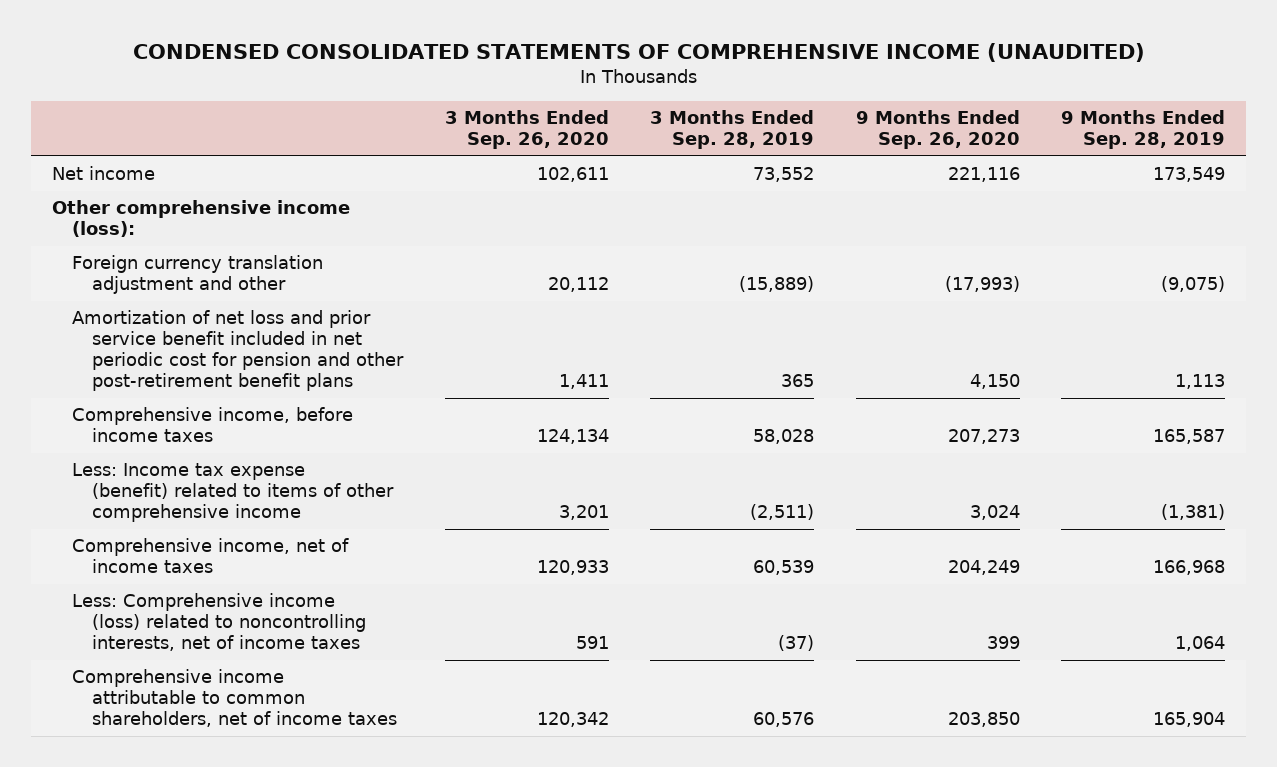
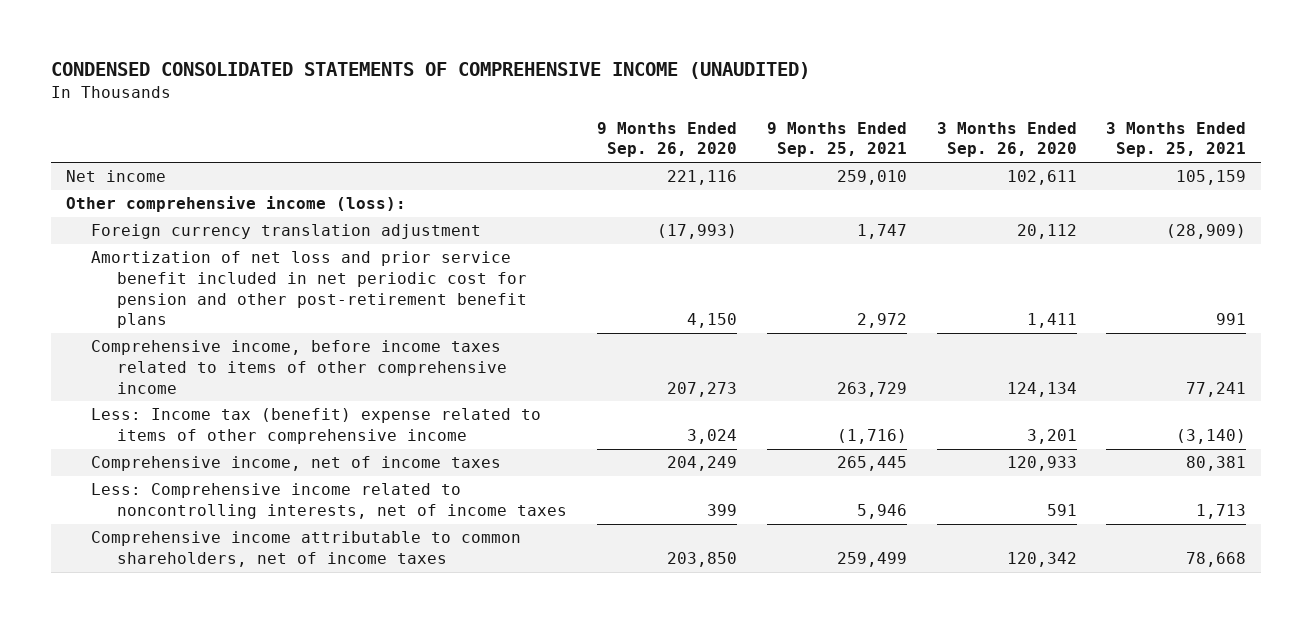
- | 3 Months Ended Sep. 26, 2020 | 3 Months Ended Sep. 28, 2019 | 9 Months Ended Sep. 26, 2020 | 9 Months Ended Sep. 28, 2019
+ | 9 Months Ended Sep. 26, 2020 | 9 Months Ended Sep. 25, 2021 | 3 Months Ended Sep. 26, 2020 | 3 Months Ended Sep. 25, 2021
- Foreign currency translation adjustment and other | 20,112 | (15,889) | (17,993) | (9,075)
+ Foreign currency translation adjustment | (17,993) | 1,747 | 20,112 | (28,909)
- Comprehensive income, before income taxes | 124,134 | 58,028 | 207,273 | 165,587
- Less: Income tax expense (benefit) related to items of other comprehensive income | 3,201 | (2,511) | 3,024 | (1,381)
+ Comprehensive income, before income taxes related to items of other comprehensive income | 207,273 | 263,729 | 124,134 | 77,241
+ Less: Income tax (benefit) expense related to items of other comprehensive income | 3,024 | (1,716) | 3,201 | (3,140)
- Less: Comprehensive income (loss) related to noncontrolling interests, net of income taxes | 591 | (37) | 399 | 1,064
+ Less: Comprehensive income related to noncontrolling interests, net of income taxes | 399 | 5,946 | 591 | 1,713

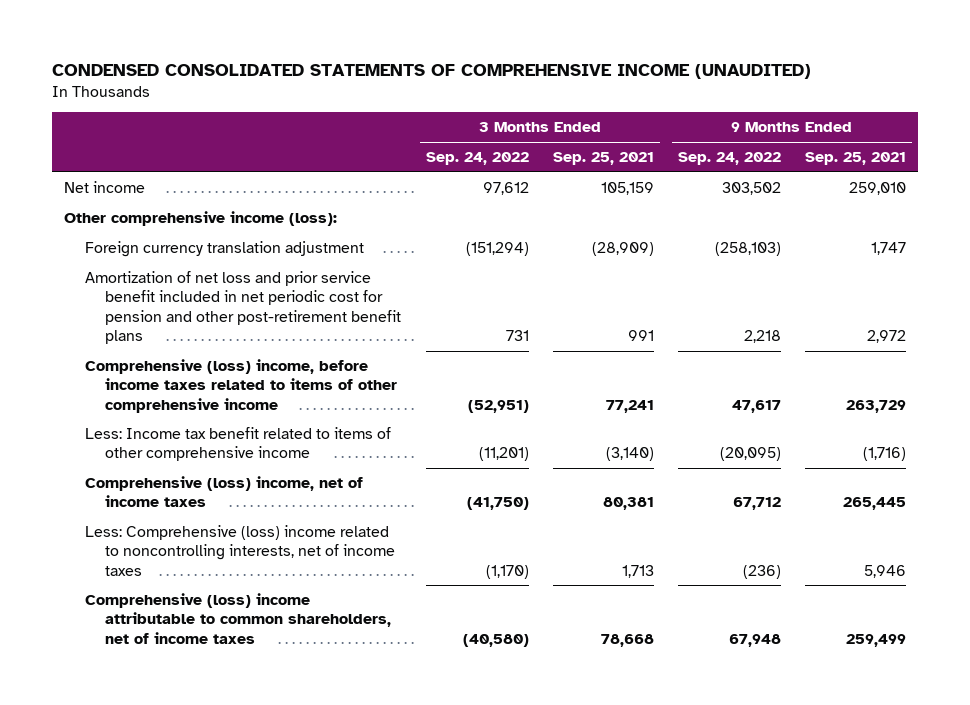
- | 9 Months Ended Sep. 26, 2020 | 9 Months Ended Sep. 25, 2021 | 3 Months Ended Sep. 26, 2020 | 3 Months Ended Sep. 25, 2021
+ | 3 Months Ended Sep. 24, 2022 | 3 Months Ended Sep. 25, 2021 | 9 Months Ended Sep. 24, 2022 | 9 Months Ended Sep. 25, 2021
- Comprehensive income, before income taxes related to items of other comprehensive income | 207,273 | 263,729 | 124,134 | 77,241
- Less: Income tax (benefit) expense related to items of other comprehensive income | 3,024 | (1,716) | 3,201 | (3,140)
- Comprehensive income, net of income taxes | 204,249 | 265,445 | 120,933 | 80,381
- Less: Comprehensive income related to noncontrolling interests, net of income taxes | 399 | 5,946 | 591 | 1,713
- Comprehensive income attributable to common shareholders, net of income taxes | 203,850 | 259,499 | 120,342 | 78,668
+ Comprehensive (loss) income, before income taxes related to items of other comprehensive income | (52,951) | 77,241 | 47,617 | 263,729
+ Less: Income tax benefit related to items of other comprehensive income | (11,201) | (3,140) | (20,095) | (1,716)
+ Comprehensive (loss) income, net of income taxes | (41,750) | 80,381 | 67,712 | 265,445
+ Less: Comprehensive (loss) income related to noncontrolling interests, net of income taxes | (1,170) | 1,713 | (236) | 5,946
+ Comprehensive (loss) income attributable to common shareholders, net of income taxes | (40,580) | 78,668 | 67,948 | 259,499

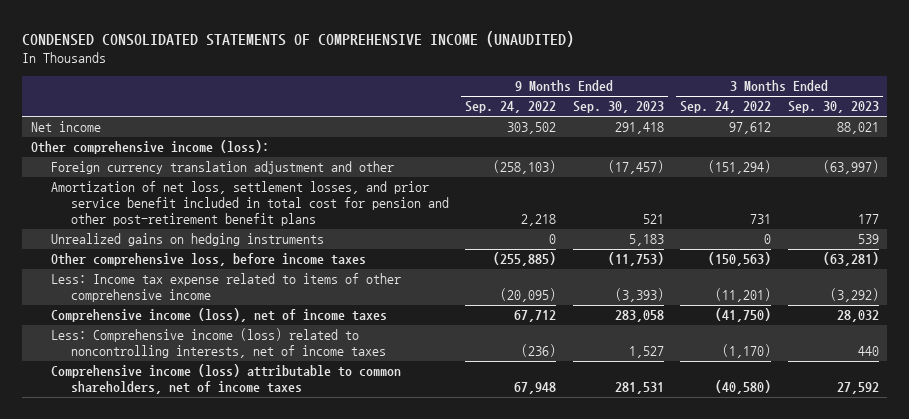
- | 3 Months Ended Sep. 24, 2022 | 3 Months Ended Sep. 25, 2021 | 9 Months Ended Sep. 24, 2022 | 9 Months Ended Sep. 25, 2021
+ | 9 Months Ended Sep. 24, 2022 | 9 Months Ended Sep. 30, 2023 | 3 Months Ended Sep. 24, 2022 | 3 Months Ended Sep. 30, 2023
- Foreign currency translation adjustment | (151,294) | (28,909) | (258,103) | 1,747
- Amortization of net loss and prior service benefit included in net periodic cost for pension and other post-retirement benefit plans | 731 | 991 | 2,218 | 2,972
- Comprehensive (loss) income, before income taxes related to items of other comprehensive income | (52,951) | 77,241 | 47,617 | 263,729
- Less: Income tax benefit related to items of other comprehensive income | (11,201) | (3,140) | (20,095) | (1,716)
- Comprehensive (loss) income, net of income taxes | (41,750) | 80,381 | 67,712 | 265,445
- Less: Comprehensive (loss) income related to noncontrolling interests, net of income taxes | (1,170) | 1,713 | (236) | 5,946
- Comprehensive (loss) income attributable to common shareholders, net of income taxes | (40,580) | 78,668 | 67,948 | 259,499
+ Foreign currency translation adjustment and other | (258,103) | (17,457) | (151,294) | (63,997)
+ Amortization of net loss, settlement losses, and prior service benefit included in total cost for pension and other post-retirement benefit plans | 2,218 | 521 | 731 | 177
+ Unrealized gains on hedging instruments | 0 | 5,183 | 0 | 539
+ Other comprehensive loss, before income taxes | (255,885) | (11,753) | (150,563) | (63,281)
+ Less: Income tax expense related to items of other comprehensive income | (20,095) | (3,393) | (11,201) | (3,292)
+ Comprehensive income (loss), net of income taxes | 67,712 | 283,058 | (41,750) | 28,032
+ Less: Comprehensive income (loss) related to noncontrolling interests, net of income taxes | (236) | 1,527 | (1,170) | 440
+ Comprehensive income (loss) attributable to common shareholders, net of income taxes | 67,948 | 281,531 | (40,580) | 27,592

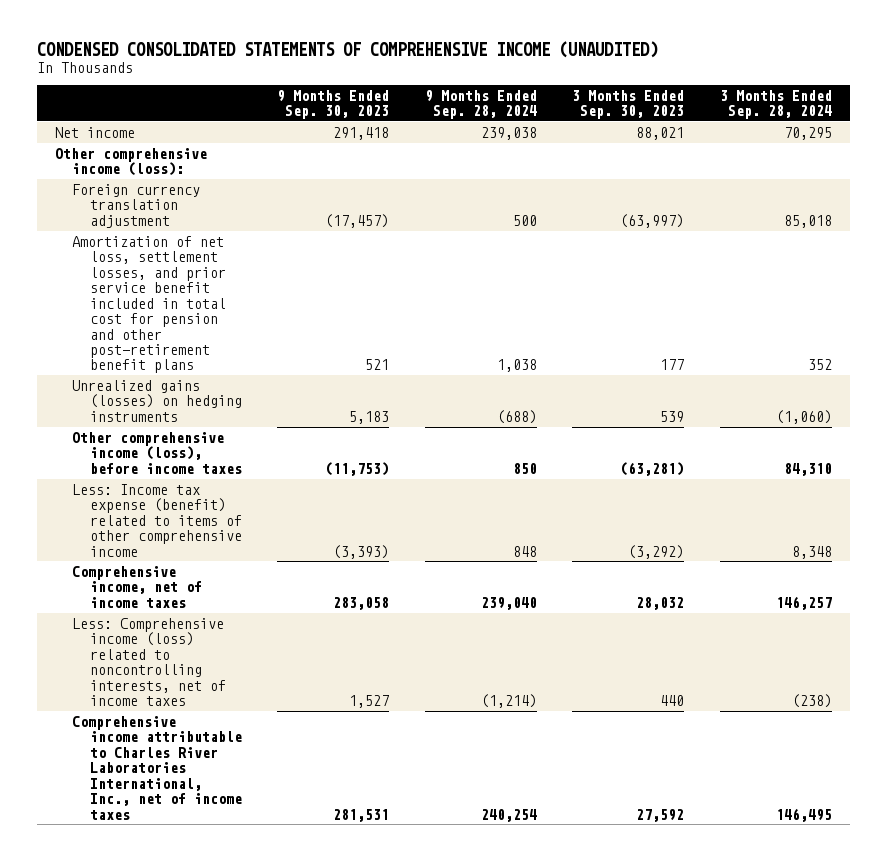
- | 9 Months Ended Sep. 24, 2022 | 9 Months Ended Sep. 30, 2023 | 3 Months Ended Sep. 24, 2022 | 3 Months Ended Sep. 30, 2023
+ | 9 Months Ended Sep. 30, 2023 | 9 Months Ended Sep. 28, 2024 | 3 Months Ended Sep. 30, 2023 | 3 Months Ended Sep. 28, 2024
- Foreign currency translation adjustment and other | (258,103) | (17,457) | (151,294) | (63,997)
+ Foreign currency translation adjustment | (17,457) | 500 | (63,997) | 85,018
- Unrealized gains on hedging instruments | 0 | 5,183 | 0 | 539
- Other comprehensive loss, before income taxes | (255,885) | (11,753) | (150,563) | (63,281)
- Less: Income tax expense related to items of other comprehensive income | (20,095) | (3,393) | (11,201) | (3,292)
- Comprehensive income (loss), net of income taxes | 67,712 | 283,058 | (41,750) | 28,032
+ Unrealized gains (losses) on hedging instruments | 5,183 | (688) | 539 | (1,060)
+ Other comprehensive income (loss), before income taxes | (11,753) | 850 | (63,281) | 84,310
+ Less: Income tax expense (benefit) related to items of other comprehensive income | (3,393) | 848 | (3,292) | 8,348
+ Comprehensive income, net of income taxes | 283,058 | 239,040 | 28,032 | 146,257
- Comprehensive income (loss) attributable to common shareholders, net of income taxes | 67,948 | 281,531 | (40,580) | 27,592
+ Comprehensive income attributable to Charles River Laboratories International, Inc., net of income taxes | 281,531 | 240,254 | 27,592 | 146,495

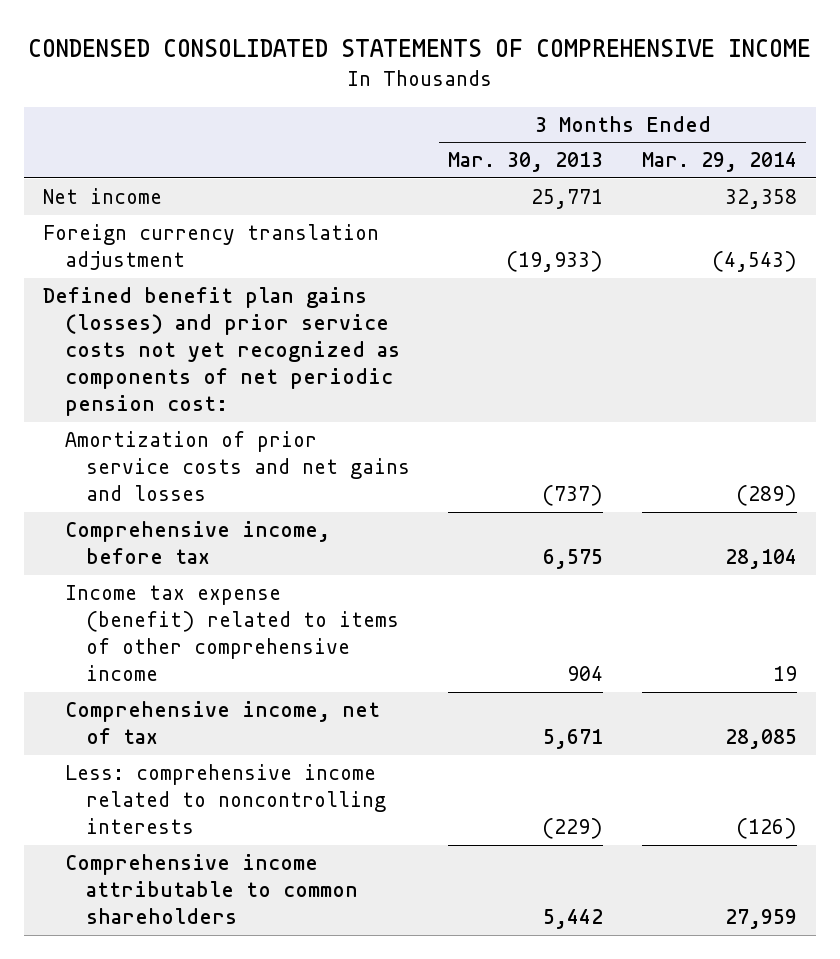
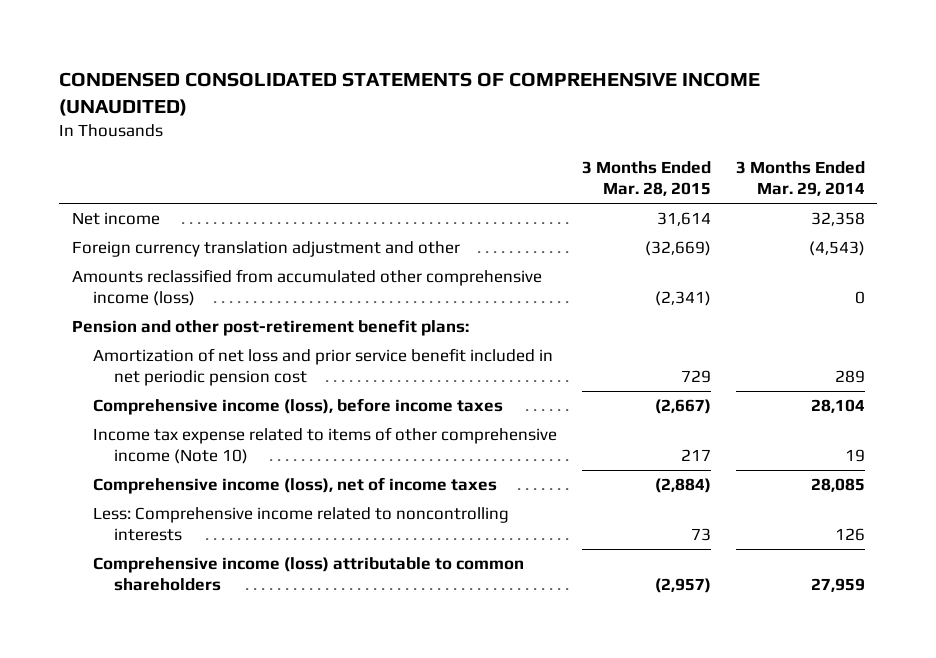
- CONDENSED CONSOLIDATED STATEMENTS OF COMPREHENSIVE INCOME
+ CONDENSED CONSOLIDATED STATEMENTS OF COMPREHENSIVE INCOME (UNAUDITED)
- | 3 Months Ended Mar. 30, 2013 | 3 Months Ended Mar. 29, 2014
+ | 3 Months Ended Mar. 28, 2015 | 3 Months Ended Mar. 29, 2014
- Foreign currency translation adjustment | (19,933) | (4,543)
- Defined benefit plan gains (losses) and prior service costs not yet recognized as components of net periodic pension cost:
- Amortization of prior service costs and net gains and losses | (737) | (289)
- Comprehensive income, before tax | 6,575 | 28,104
- Income tax expense (benefit) related to items of other comprehensive income | 904 | 19
- Comprehensive income, net of tax | 5,671 | 28,085
- Less: comprehensive income related to noncontrolling interests | (229) | (126)
- Comprehensive income attributable to common shareholders | 5,442 | 27,959
+ Foreign currency translation adjustment and other | (32,669) | (4,543)
+ Amounts reclassified from accumulated other comprehensive income (loss) | (2,341) | 0
+ Pension and other post-retirement benefit plans:
+ Amortization of net loss and prior service benefit included in net periodic pension cost | 729 | 289
+ Comprehensive income (loss), before income taxes | (2,667) | 28,104
+ Income tax expense related to items of other comprehensive income (Note 10) | 217 | 19
+ Comprehensive income (loss), net of income taxes | (2,884) | 28,085
+ Less: Comprehensive income related to noncontrolling interests | 73 | 126
+ Comprehensive income (loss) attributable to common shareholders | (2,957) | 27,959

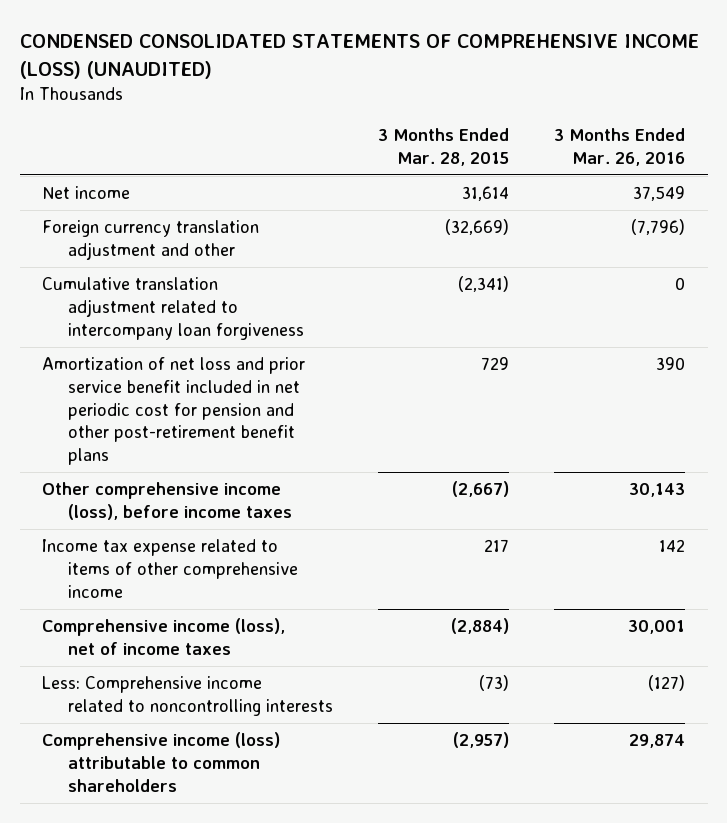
- CONDENSED CONSOLIDATED STATEMENTS OF COMPREHENSIVE INCOME (UNAUDITED)
+ CONDENSED CONSOLIDATED STATEMENTS OF COMPREHENSIVE INCOME (LOSS) (UNAUDITED)
- | 3 Months Ended Mar. 28, 2015 | 3 Months Ended Mar. 29, 2014
+ | 3 Months Ended Mar. 28, 2015 | 3 Months Ended Mar. 26, 2016
- Amounts reclassified from accumulated other comprehensive income (loss) | (2,341) | 0
- Pension and other post-retirement benefit plans:
- Amortization of net loss and prior service benefit included in net periodic pension cost | 729 | 289
- Comprehensive income (loss), before income taxes | (2,667) | 28,104
- Income tax expense related to items of other comprehensive income (Note 10) | 217 | 19
+ Cumulative translation adjustment related to intercompany loan forgiveness | (2,341) | 0
+ Amortization of net loss and prior service benefit included in net periodic cost for pension and other post-retirement benefit plans | 729 | 390
+ Other comprehensive income (loss), before income taxes | (2,667) | 30,143
+ Income tax expense related to items of other comprehensive income | 217 | 142
- Less: Comprehensive income related to noncontrolling interests | 73 | 126
+ Less: Comprehensive income related to noncontrolling interests | (73) | (127)

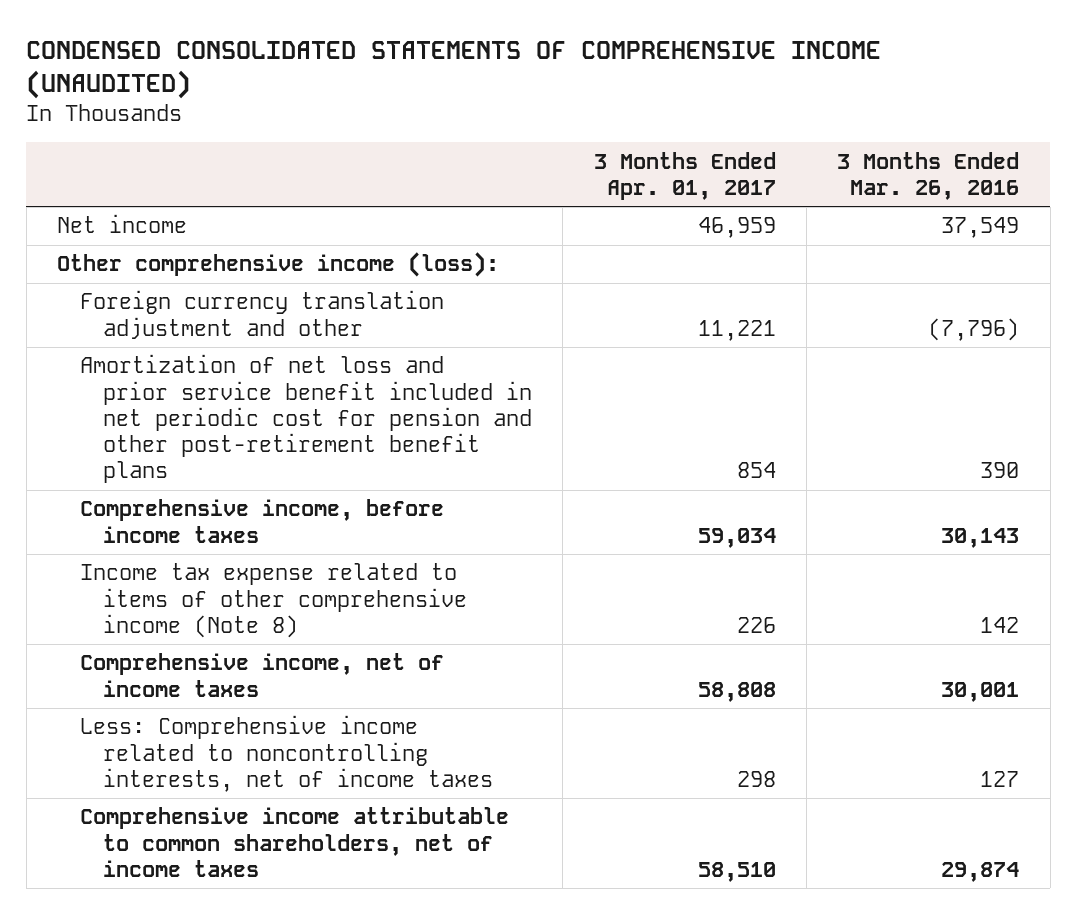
- CONDENSED CONSOLIDATED STATEMENTS OF COMPREHENSIVE INCOME (LOSS) (UNAUDITED)
+ CONDENSED CONSOLIDATED STATEMENTS OF COMPREHENSIVE INCOME (UNAUDITED)
- | 3 Months Ended Mar. 28, 2015 | 3 Months Ended Mar. 26, 2016
+ | 3 Months Ended Apr. 01, 2017 | 3 Months Ended Mar. 26, 2016
+ Other comprehensive income (loss):
- Cumulative translation adjustment related to intercompany loan forgiveness | (2,341) | 0
- Other comprehensive income (loss), before income taxes | (2,667) | 30,143
- Income tax expense related to items of other comprehensive income | 217 | 142
- Comprehensive income (loss), net of income taxes | (2,884) | 30,001
- Less: Comprehensive income related to noncontrolling interests | (73) | (127)
- Comprehensive income (loss) attributable to common shareholders | (2,957) | 29,874
+ Comprehensive income, before income taxes | 59,034 | 30,143
+ Income tax expense related to items of other comprehensive income (Note 8) | 226 | 142
+ Comprehensive income, net of income taxes | 58,808 | 30,001
+ Less: Comprehensive income related to noncontrolling interests, net of income taxes | 298 | 127
+ Comprehensive income attributable to common shareholders, net of income taxes | 58,510 | 29,874

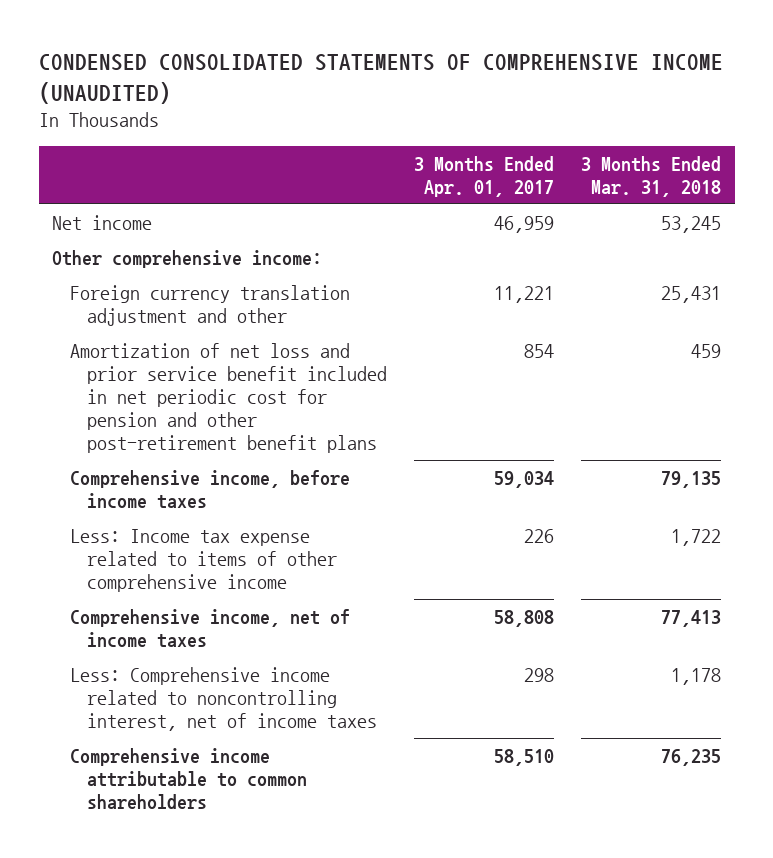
- | 3 Months Ended Apr. 01, 2017 | 3 Months Ended Mar. 26, 2016
+ | 3 Months Ended Apr. 01, 2017 | 3 Months Ended Mar. 31, 2018
- Other comprehensive income (loss):
+ Other comprehensive income:
- Income tax expense related to items of other comprehensive income (Note 8) | 226 | 142
+ Less: Income tax expense related to items of other comprehensive income | 226 | 1,722
- Less: Comprehensive income related to noncontrolling interests, net of income taxes | 298 | 127
- Comprehensive income attributable to common shareholders, net of income taxes | 58,510 | 29,874
+ Less: Comprehensive income related to noncontrolling interest, net of income taxes | 298 | 1,178
+ Comprehensive income attributable to common shareholders | 58,510 | 76,235

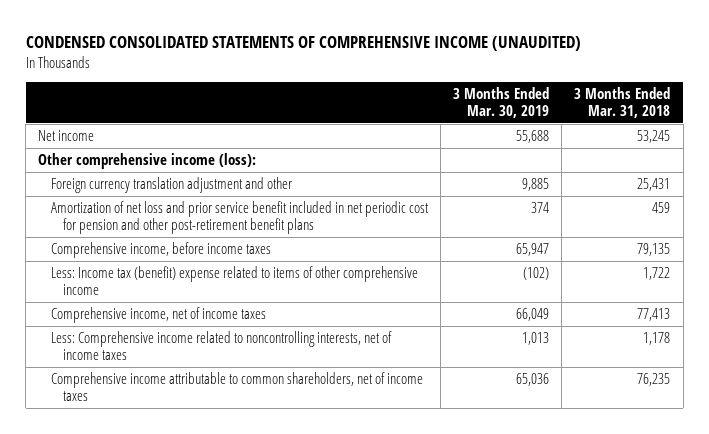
- | 3 Months Ended Apr. 01, 2017 | 3 Months Ended Mar. 31, 2018
+ | 3 Months Ended Mar. 30, 2019 | 3 Months Ended Mar. 31, 2018
- Other comprehensive income:
+ Other comprehensive income (loss):
- Less: Income tax expense related to items of other comprehensive income | 226 | 1,722
+ Less: Income tax (benefit) expense related to items of other comprehensive income | (102) | 1,722
- Less: Comprehensive income related to noncontrolling interest, net of income taxes | 298 | 1,178
- Comprehensive income attributable to common shareholders | 58,510 | 76,235
+ Less: Comprehensive income related to noncontrolling interests, net of income taxes | 1,013 | 1,178
+ Comprehensive income attributable to common shareholders, net of income taxes | 65,036 | 76,235

